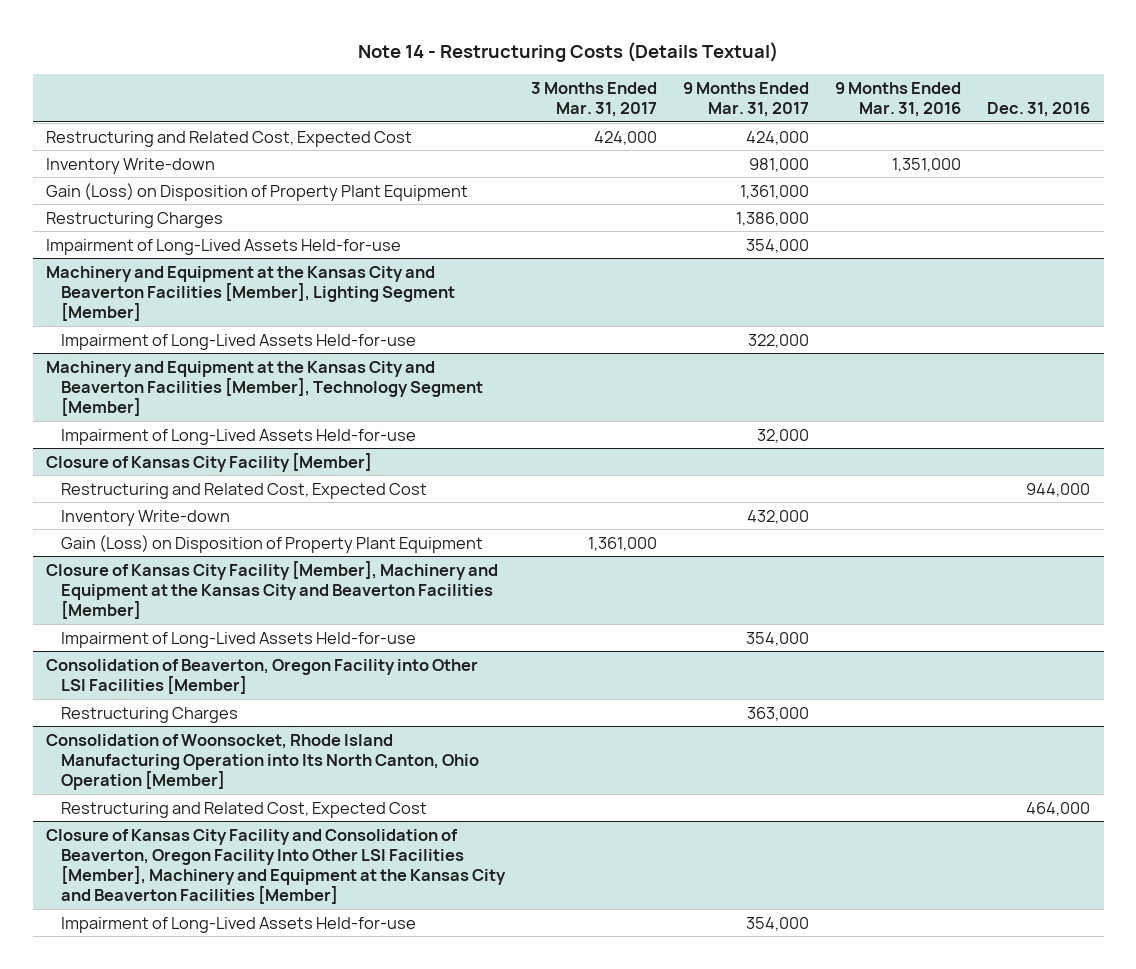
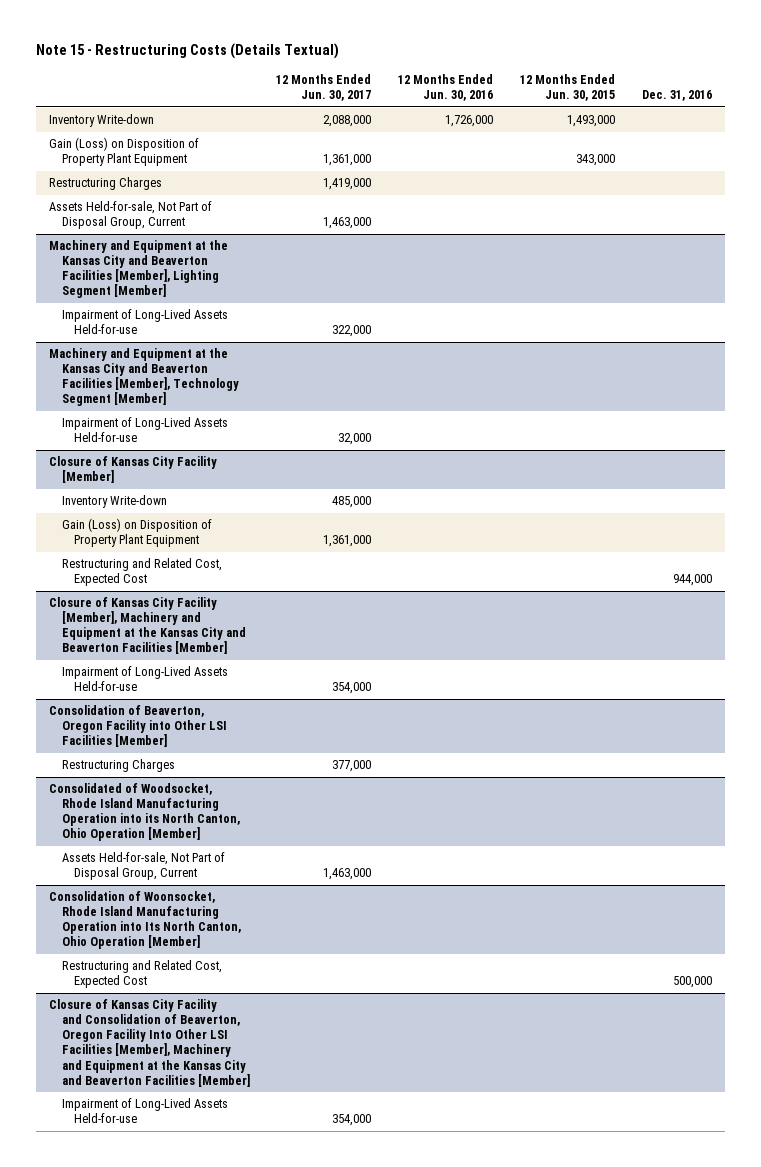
- Note 14 - Restructuring Costs (Details Textual)
+ Note 15 - Restructuring Costs (Details Textual)
- | 3 Months Ended Mar. 31, 2017 | 9 Months Ended Mar. 31, 2017 | 9 Months Ended Mar. 31, 2016 | Dec. 31, 2016
+ | 12 Months Ended Jun. 30, 2017 | 12 Months Ended Jun. 30, 2016 | 12 Months Ended Jun. 30, 2015 | Dec. 31, 2016
- Restructuring and Related Cost, Expected Cost | 424,000 | 424,000 | |
- Impairment of Long-Lived Assets Held-for-use | | 354,000 | |
+ Assets Held-for-sale, Not Part of Disposal Group, Current | 1,463,000 | | |
@ Closure of Kansas City Facility [Member]
moved down: Restructuring and Related Cost, Expected Cost | | | | 944,000
+ Consolidated of Woodsocket, Rhode Island Manufacturing Operation into its North Canton, Ohio Operation [Member]
+ Assets Held-for-sale, Not Part of Disposal Group, Current | 1,463,000 | | |
@ Consolidation of Woonsocket, Rhode Island Manufacturing Operation into Its North Canton, Ohio Operation [Member]
- Restructuring and Related Cost, Expected Cost | | | | 464,000
+ Restructuring and Related Cost, Expected Cost | | | | 500,000

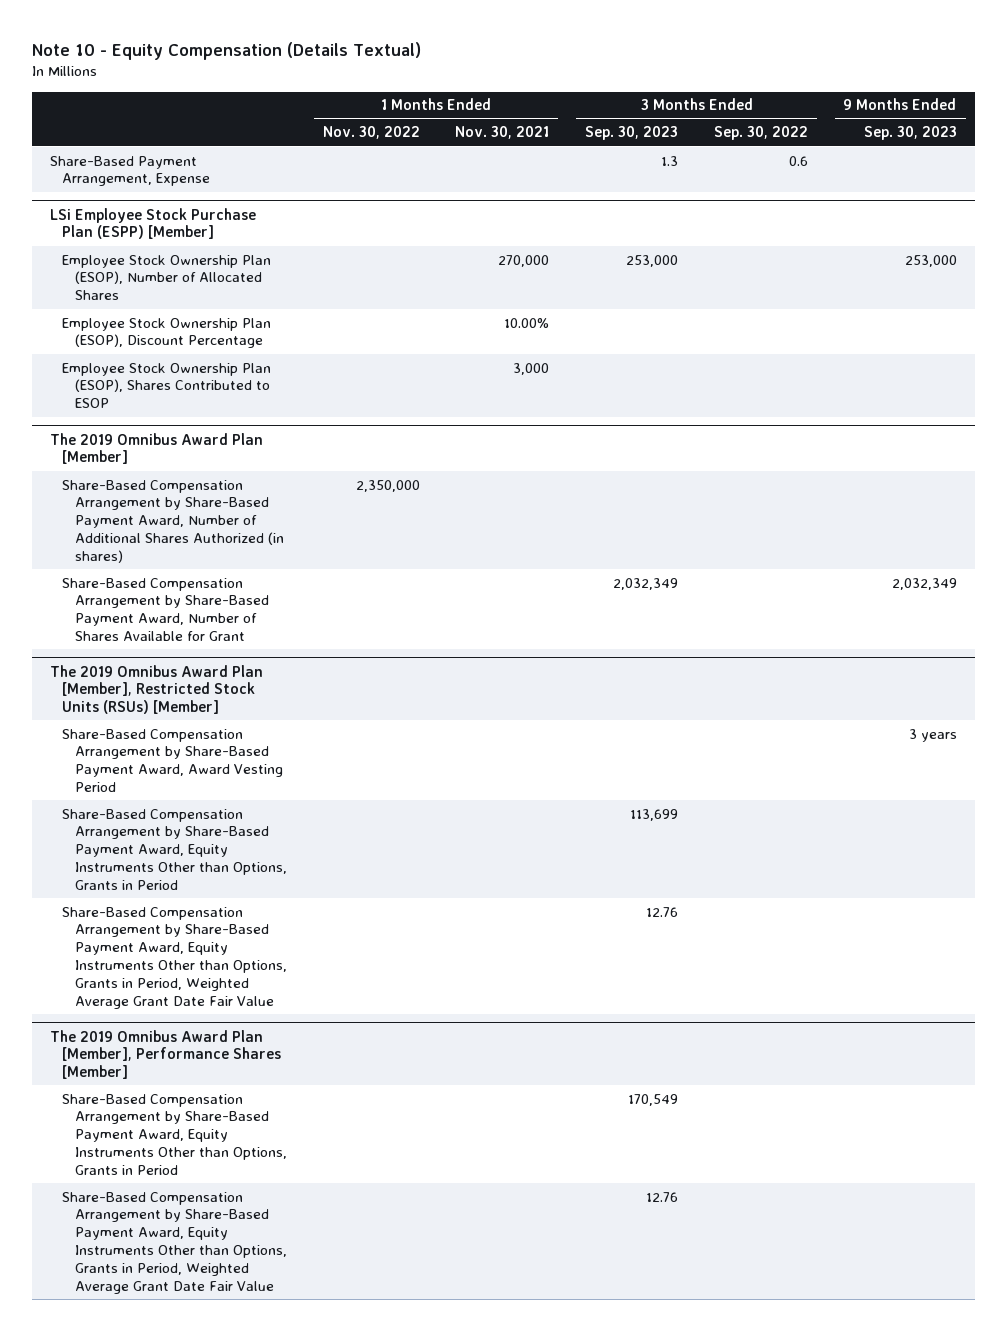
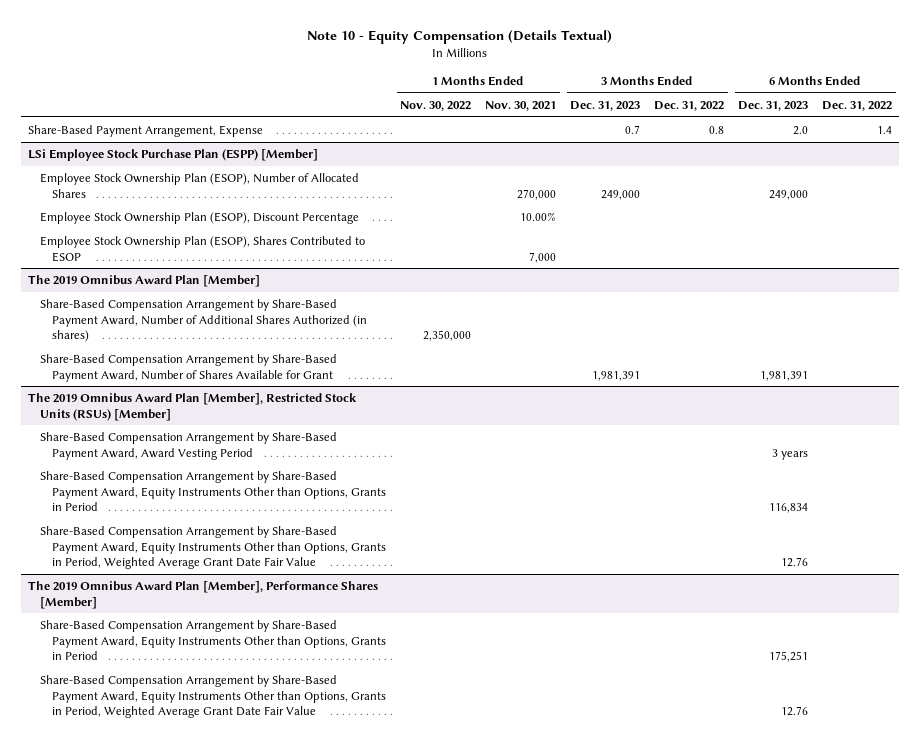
- | 1 Months Ended Nov. 30, 2022 | 1 Months Ended Nov. 30, 2021 | 3 Months Ended Sep. 30, 2023 | 3 Months Ended Sep. 30, 2022 | 9 Months Ended Sep. 30, 2023
+ | 1 Months Ended Nov. 30, 2022 | 1 Months Ended Nov. 30, 2021 | 3 Months Ended Dec. 31, 2023 | 3 Months Ended Dec. 31, 2022 | 6 Months Ended Dec. 31, 2023 | 6 Months Ended Dec. 31, 2022
@ LSi Employee Stock Purchase Plan (ESPP) [Member]
- Employee Stock Ownership Plan (ESOP), Shares Contributed to ESOP | | 3,000 | | |
+ Employee Stock Ownership Plan (ESOP), Shares Contributed to ESOP | | 7,000 | | | |

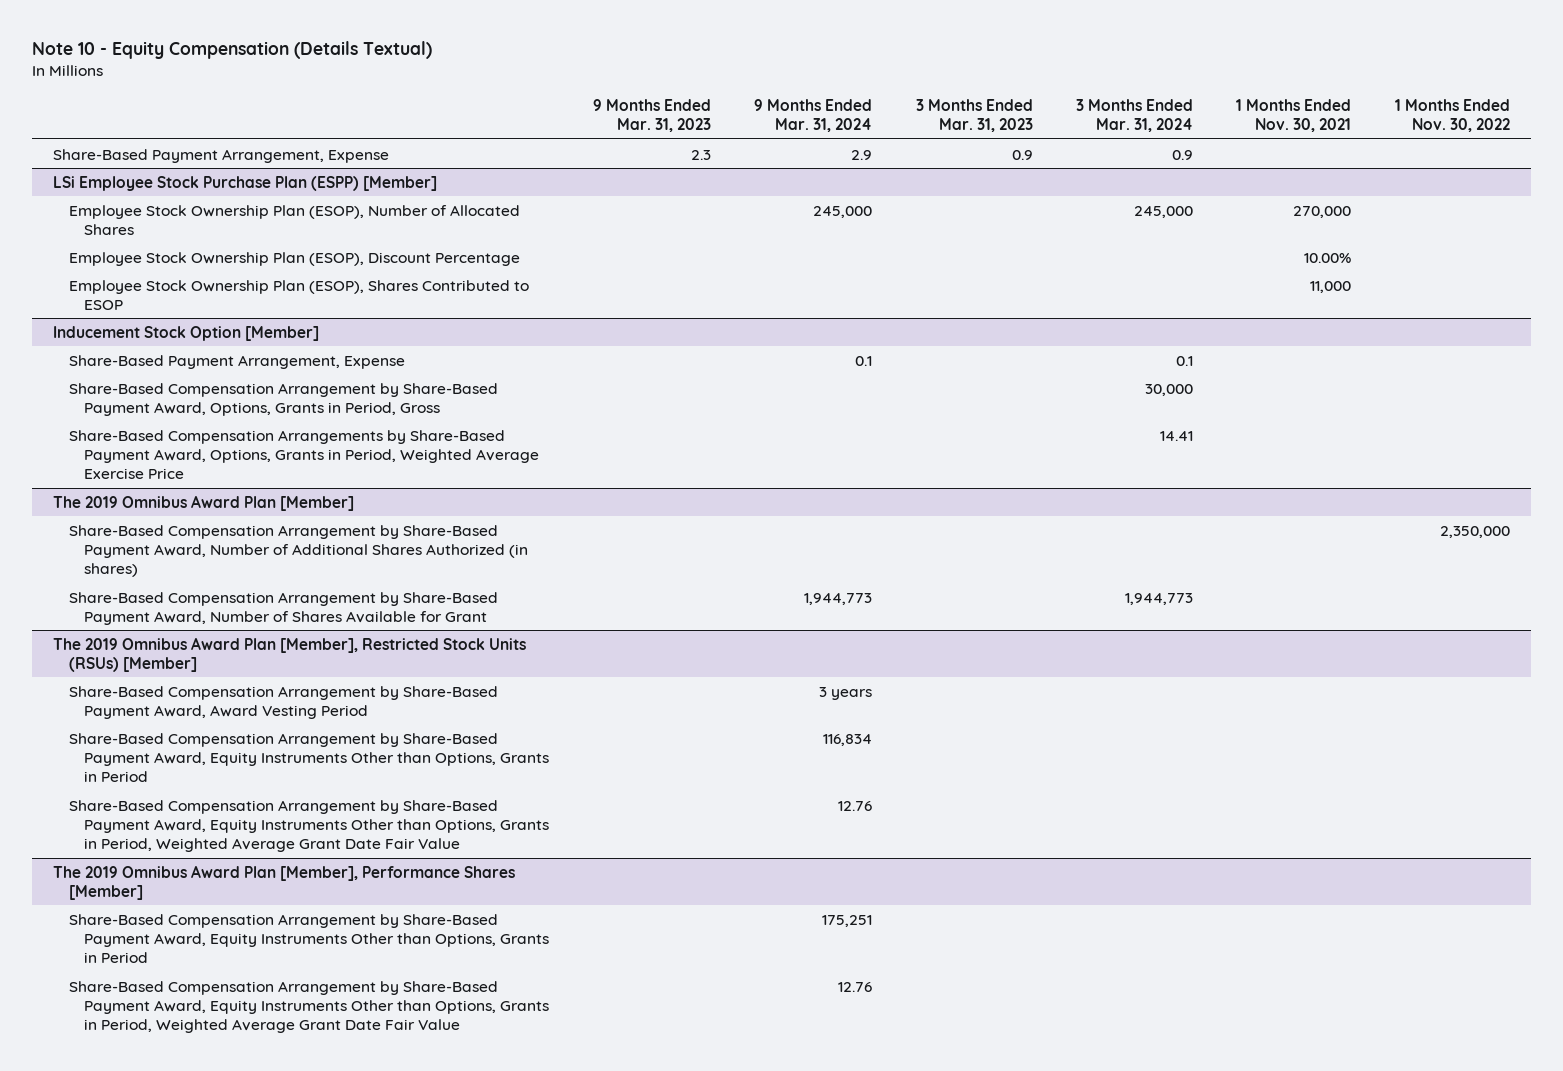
- | 1 Months Ended Nov. 30, 2022 | 1 Months Ended Nov. 30, 2021 | 3 Months Ended Dec. 31, 2023 | 3 Months Ended Dec. 31, 2022 | 6 Months Ended Dec. 31, 2023 | 6 Months Ended Dec. 31, 2022
+ | 9 Months Ended Mar. 31, 2023 | 9 Months Ended Mar. 31, 2024 | 3 Months Ended Mar. 31, 2023 | 3 Months Ended Mar. 31, 2024 | 1 Months Ended Nov. 30, 2021 | 1 Months Ended Nov. 30, 2022
@ LSi Employee Stock Purchase Plan (ESPP) [Member]
- Employee Stock Ownership Plan (ESOP), Shares Contributed to ESOP | | 7,000 | | | |
+ Employee Stock Ownership Plan (ESOP), Shares Contributed to ESOP | | | | | 11,000 |
+ Inducement Stock Option [Member]
+ Share-Based Payment Arrangement, Expense | | 0.1 | | 0.1 | |
+ Share-Based Compensation Arrangement by Share-Based Payment Award, Options, Grants in Period, Gross | | | | 30,000 | |
+ Share-Based Compensation Arrangements by Share-Based Payment Award, Options, Grants in Period, Weighted Average Exercise Price | | | | 14.41 | |

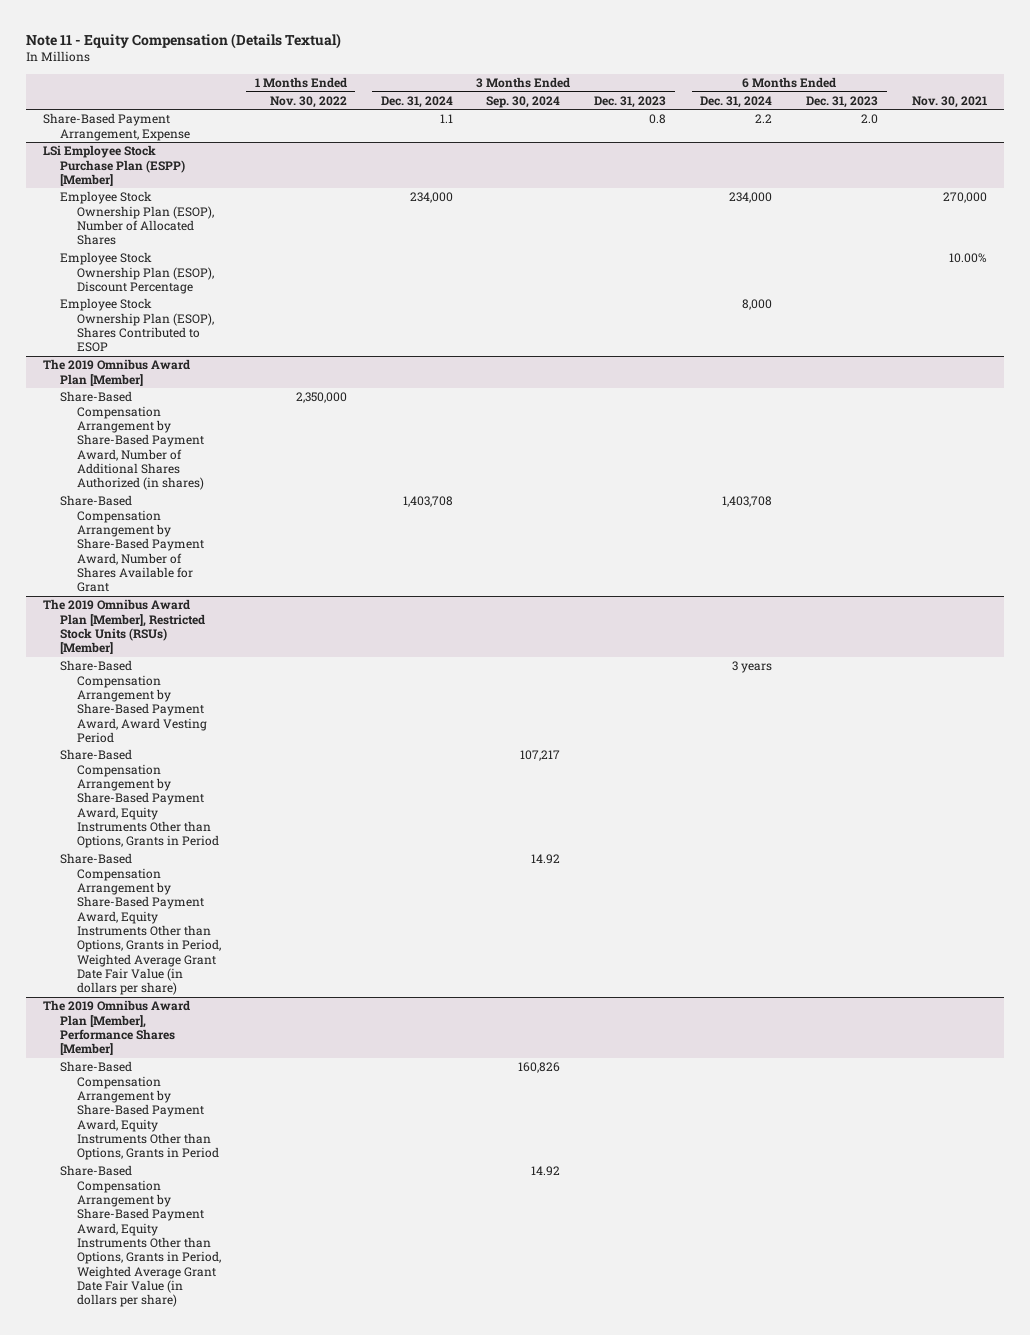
- Note 10 - Equity Compensation (Details Textual)
+ Note 11 - Equity Compensation (Details Textual)
- | 9 Months Ended Mar. 31, 2023 | 9 Months Ended Mar. 31, 2024 | 3 Months Ended Mar. 31, 2023 | 3 Months Ended Mar. 31, 2024 | 1 Months Ended Nov. 30, 2021 | 1 Months Ended Nov. 30, 2022
+ | 1 Months Ended Nov. 30, 2022 | 3 Months Ended Dec. 31, 2024 | 3 Months Ended Sep. 30, 2024 | 3 Months Ended Dec. 31, 2023 | 6 Months Ended Dec. 31, 2024 | 6 Months Ended Dec. 31, 2023 | Nov. 30, 2021
- Inducement Stock Option [Member]
- Share-Based Payment Arrangement, Expense | | 0.1 | | 0.1 | |
- Share-Based Compensation Arrangement by Share-Based Payment Award, Options, Grants in Period, Gross | | | | 30,000 | |
- Share-Based Compensation Arrangements by Share-Based Payment Award, Options, Grants in Period, Weighted Average Exercise Price | | | | 14.41 | |
@ The 2019 Omnibus Award Plan [Member], Restricted Stock Units (RSUs) [Member]
- Share-Based Compensation Arrangement by Share-Based Payment Award, Equity Instruments Other than Options, Grants in Period, Weighted Average Grant Date Fair Value | | 12.76 | | | |
+ Share-Based Compensation Arrangement by Share-Based Payment Award, Equity Instruments Other than Options, Grants in Period, Weighted Average Grant Date Fair Value (in dollars per share) | | | 14.92 | | | |
@ The 2019 Omnibus Award Plan [Member], Performance Shares [Member]
- Share-Based Compensation Arrangement by Share-Based Payment Award, Equity Instruments Other than Options, Grants in Period, Weighted Average Grant Date Fair Value | | 12.76 | | | |
+ Share-Based Compensation Arrangement by Share-Based Payment Award, Equity Instruments Other than Options, Grants in Period, Weighted Average Grant Date Fair Value (in dollars per share) | | | 14.92 | | | |

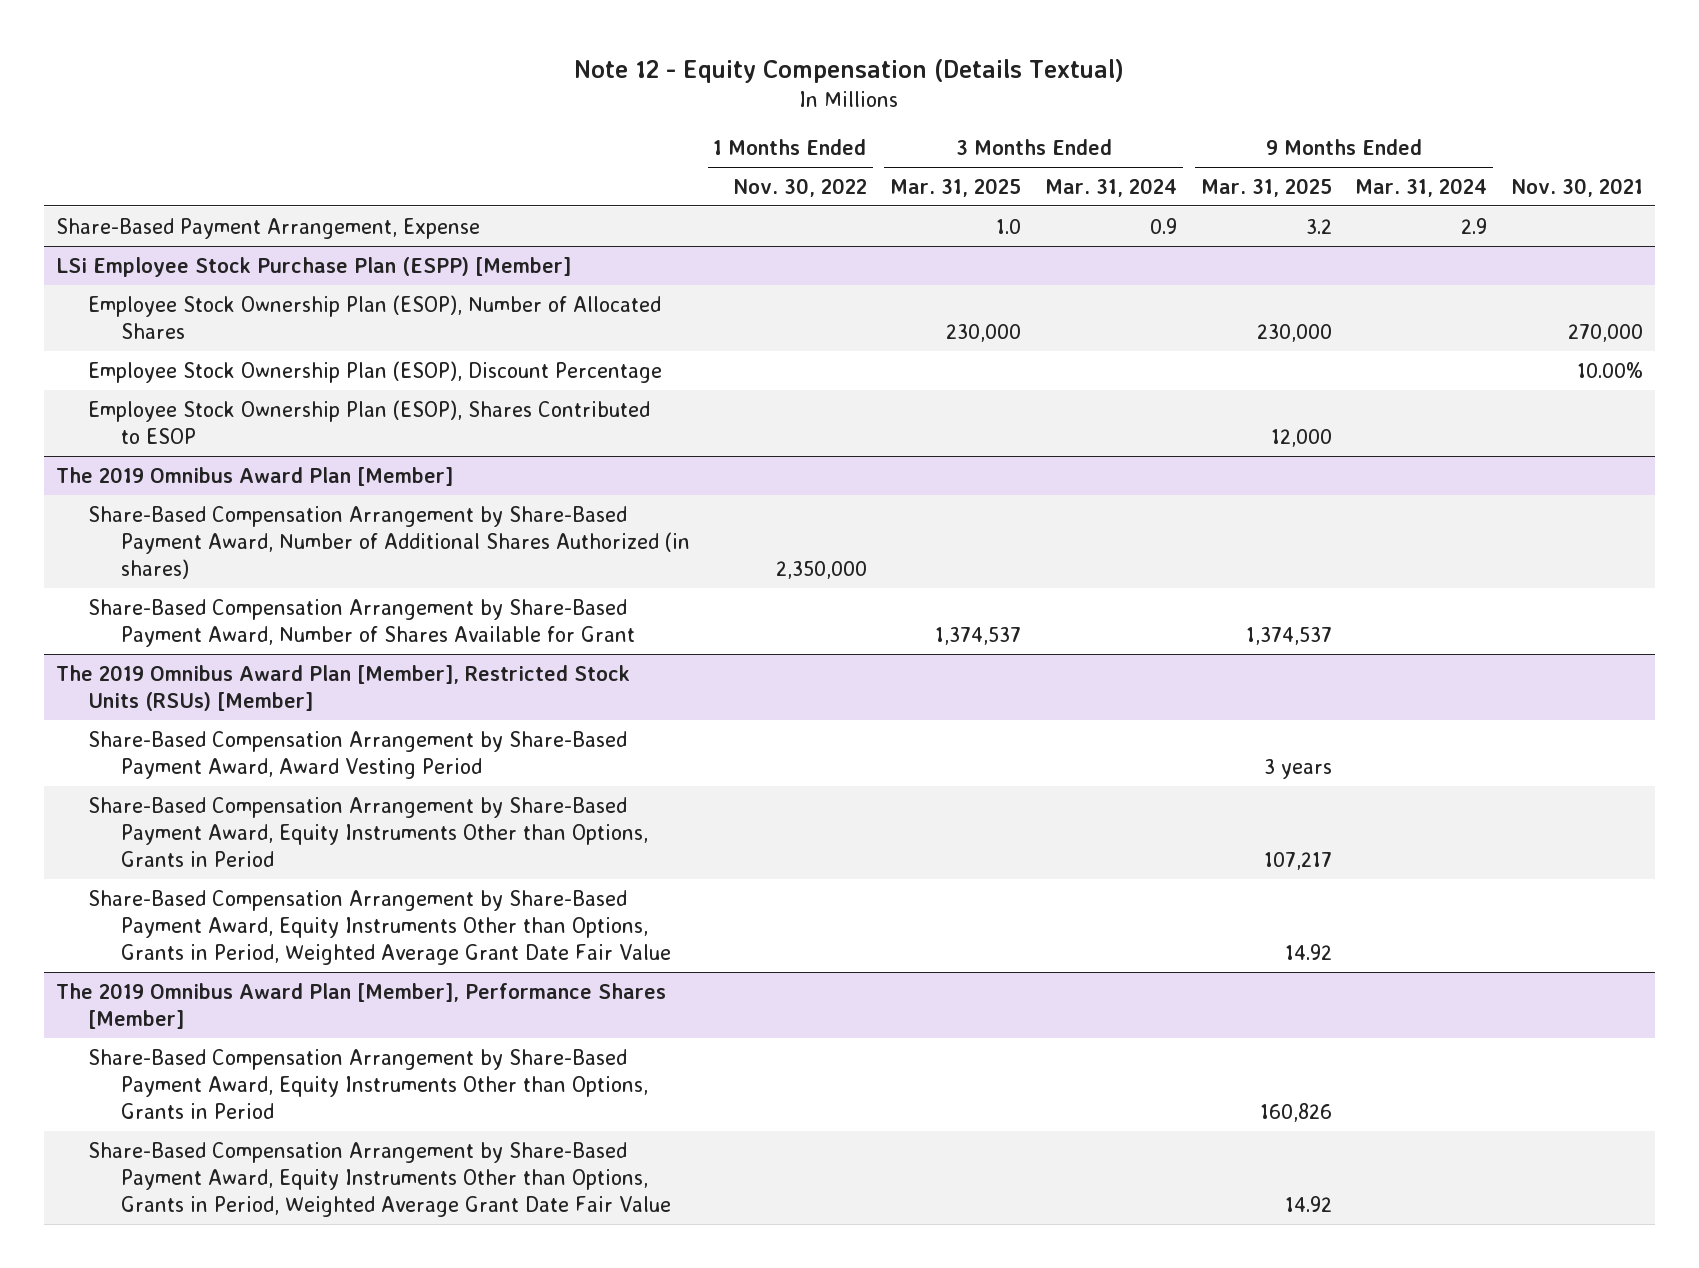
- Note 11 - Equity Compensation (Details Textual)
+ Note 12 - Equity Compensation (Details Textual)
- | 1 Months Ended Nov. 30, 2022 | 3 Months Ended Dec. 31, 2024 | 3 Months Ended Sep. 30, 2024 | 3 Months Ended Dec. 31, 2023 | 6 Months Ended Dec. 31, 2024 | 6 Months Ended Dec. 31, 2023 | Nov. 30, 2021
+ | 1 Months Ended Nov. 30, 2022 | 3 Months Ended Mar. 31, 2025 | 3 Months Ended Mar. 31, 2024 | 9 Months Ended Mar. 31, 2025 | 9 Months Ended Mar. 31, 2024 | Nov. 30, 2021
@ The 2019 Omnibus Award Plan [Member], Restricted Stock Units (RSUs) [Member]
- Share-Based Compensation Arrangement by Share-Based Payment Award, Equity Instruments Other than Options, Grants in Period, Weighted Average Grant Date Fair Value (in dollars per share) | | | 14.92 | | | |
+ Share-Based Compensation Arrangement by Share-Based Payment Award, Equity Instruments Other than Options, Grants in Period, Weighted Average Grant Date Fair Value | | | | 14.92 | |
@ The 2019 Omnibus Award Plan [Member], Performance Shares [Member]
- Share-Based Compensation Arrangement by Share-Based Payment Award, Equity Instruments Other than Options, Grants in Period, Weighted Average Grant Date Fair Value (in dollars per share) | | | 14.92 | | | |
+ Share-Based Compensation Arrangement by Share-Based Payment Award, Equity Instruments Other than Options, Grants in Period, Weighted Average Grant Date Fair Value | | | | 14.92 | |

